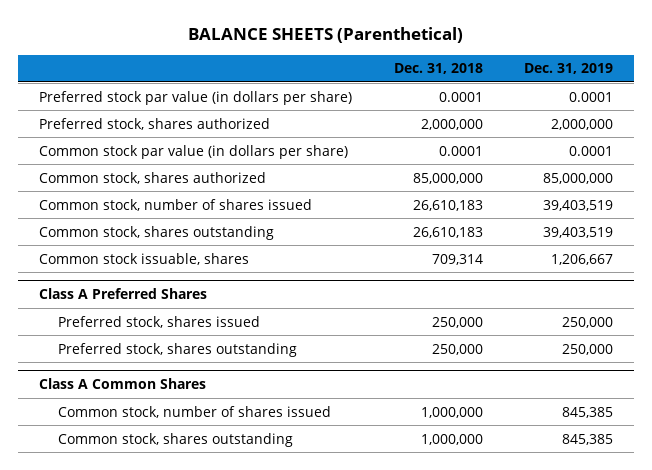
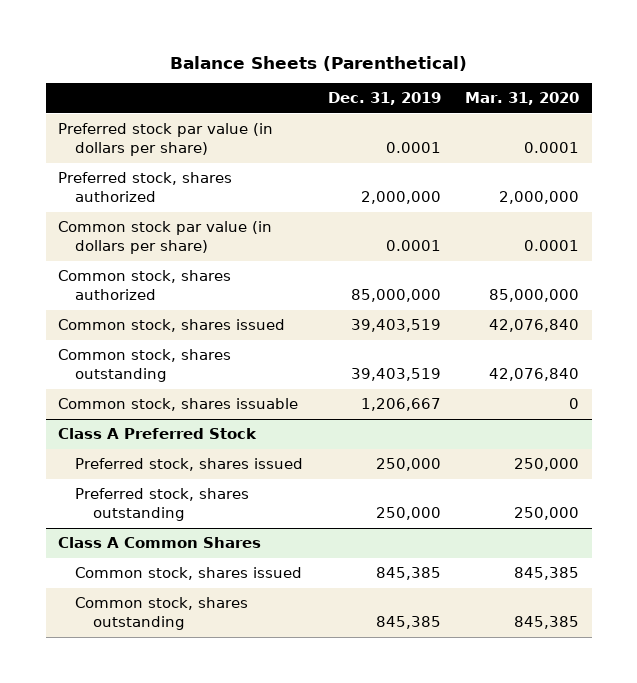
- BALANCE SHEETS (Parenthetical)
+ Balance Sheets (Parenthetical)
- | Dec. 31, 2018 | Dec. 31, 2019
+ | Dec. 31, 2019 | Mar. 31, 2020
- Common stock, number of shares issued | 26,610,183 | 39,403,519
+ Common stock, shares issued | 39,403,519 | 42,076,840
- Common stock issuable, shares | 709,314 | 1,206,667
- Class A Preferred Shares
+ Common stock, shares issuable | 1,206,667 | 0
+ Class A Preferred Stock
@ Class A Common Shares
- Common stock, number of shares issued | 1,000,000 | 845,385
+ Common stock, shares issued | 845,385 | 845,385

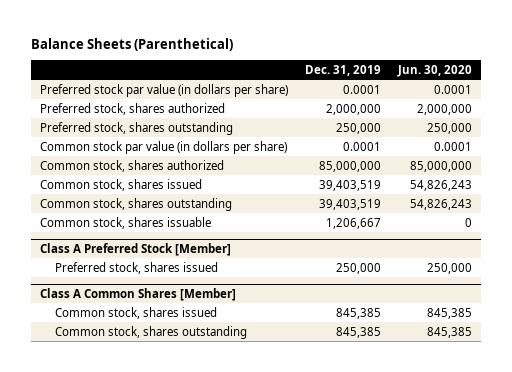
- | Dec. 31, 2019 | Mar. 31, 2020
+ | Dec. 31, 2019 | Jun. 30, 2020
+ Preferred stock, shares outstanding | 250,000 | 250,000
- Class A Preferred Stock
+ Class A Preferred Stock [Member]
- Preferred stock, shares outstanding | 250,000 | 250,000
- Class A Common Shares
+ Class A Common Shares [Member]

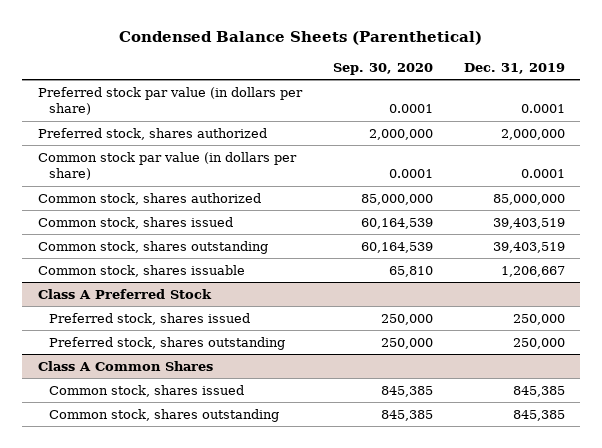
- Balance Sheets (Parenthetical)
+ Condensed Balance Sheets (Parenthetical)
- | Dec. 31, 2019 | Jun. 30, 2020
+ | Sep. 30, 2020 | Dec. 31, 2019
- Preferred stock, shares outstanding | 250,000 | 250,000
- Class A Preferred Stock [Member]
+ Class A Preferred Stock
- Class A Common Shares [Member]
+ Preferred stock, shares outstanding | 250,000 | 250,000
+ Class A Common Shares

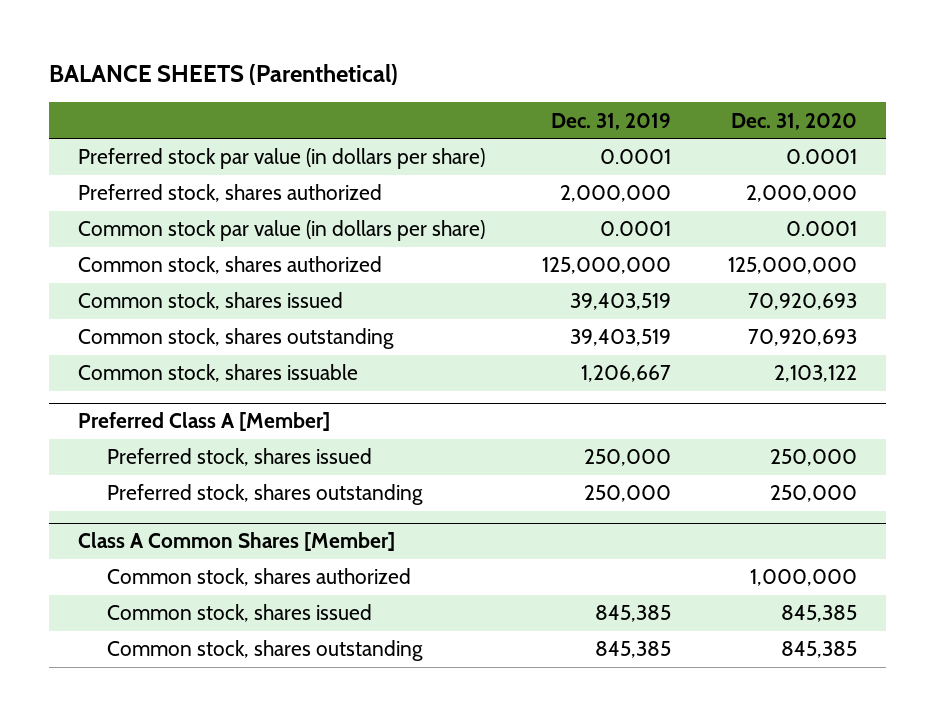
- Condensed Balance Sheets (Parenthetical)
+ BALANCE SHEETS (Parenthetical)
- | Sep. 30, 2020 | Dec. 31, 2019
+ | Dec. 31, 2019 | Dec. 31, 2020
- Common stock, shares authorized | 85,000,000 | 85,000,000
+ Common stock, shares authorized | 125,000,000 | 125,000,000
- Class A Preferred Stock
+ Preferred Class A [Member]
- Class A Common Shares
+ Class A Common Shares [Member]
+ Common stock, shares authorized | | 1,000,000

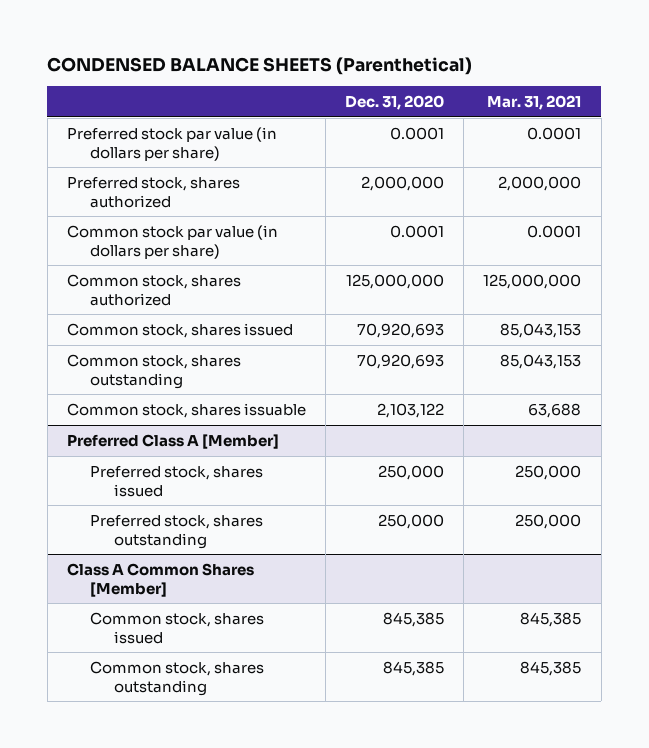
- BALANCE SHEETS (Parenthetical)
+ CONDENSED BALANCE SHEETS (Parenthetical)
- | Dec. 31, 2019 | Dec. 31, 2020
+ | Dec. 31, 2020 | Mar. 31, 2021
@ Class A Common Shares [Member]
- Common stock, shares authorized | | 1,000,000

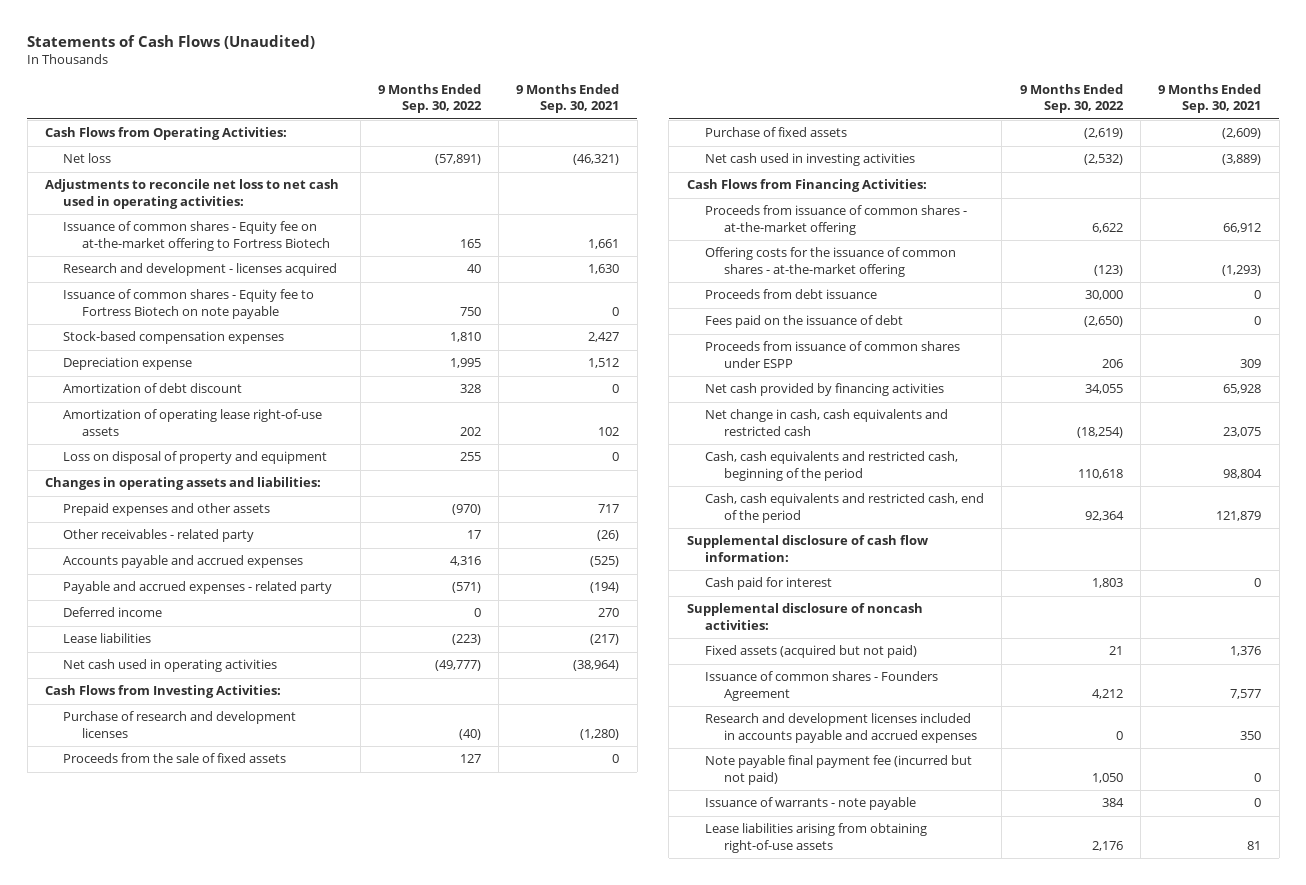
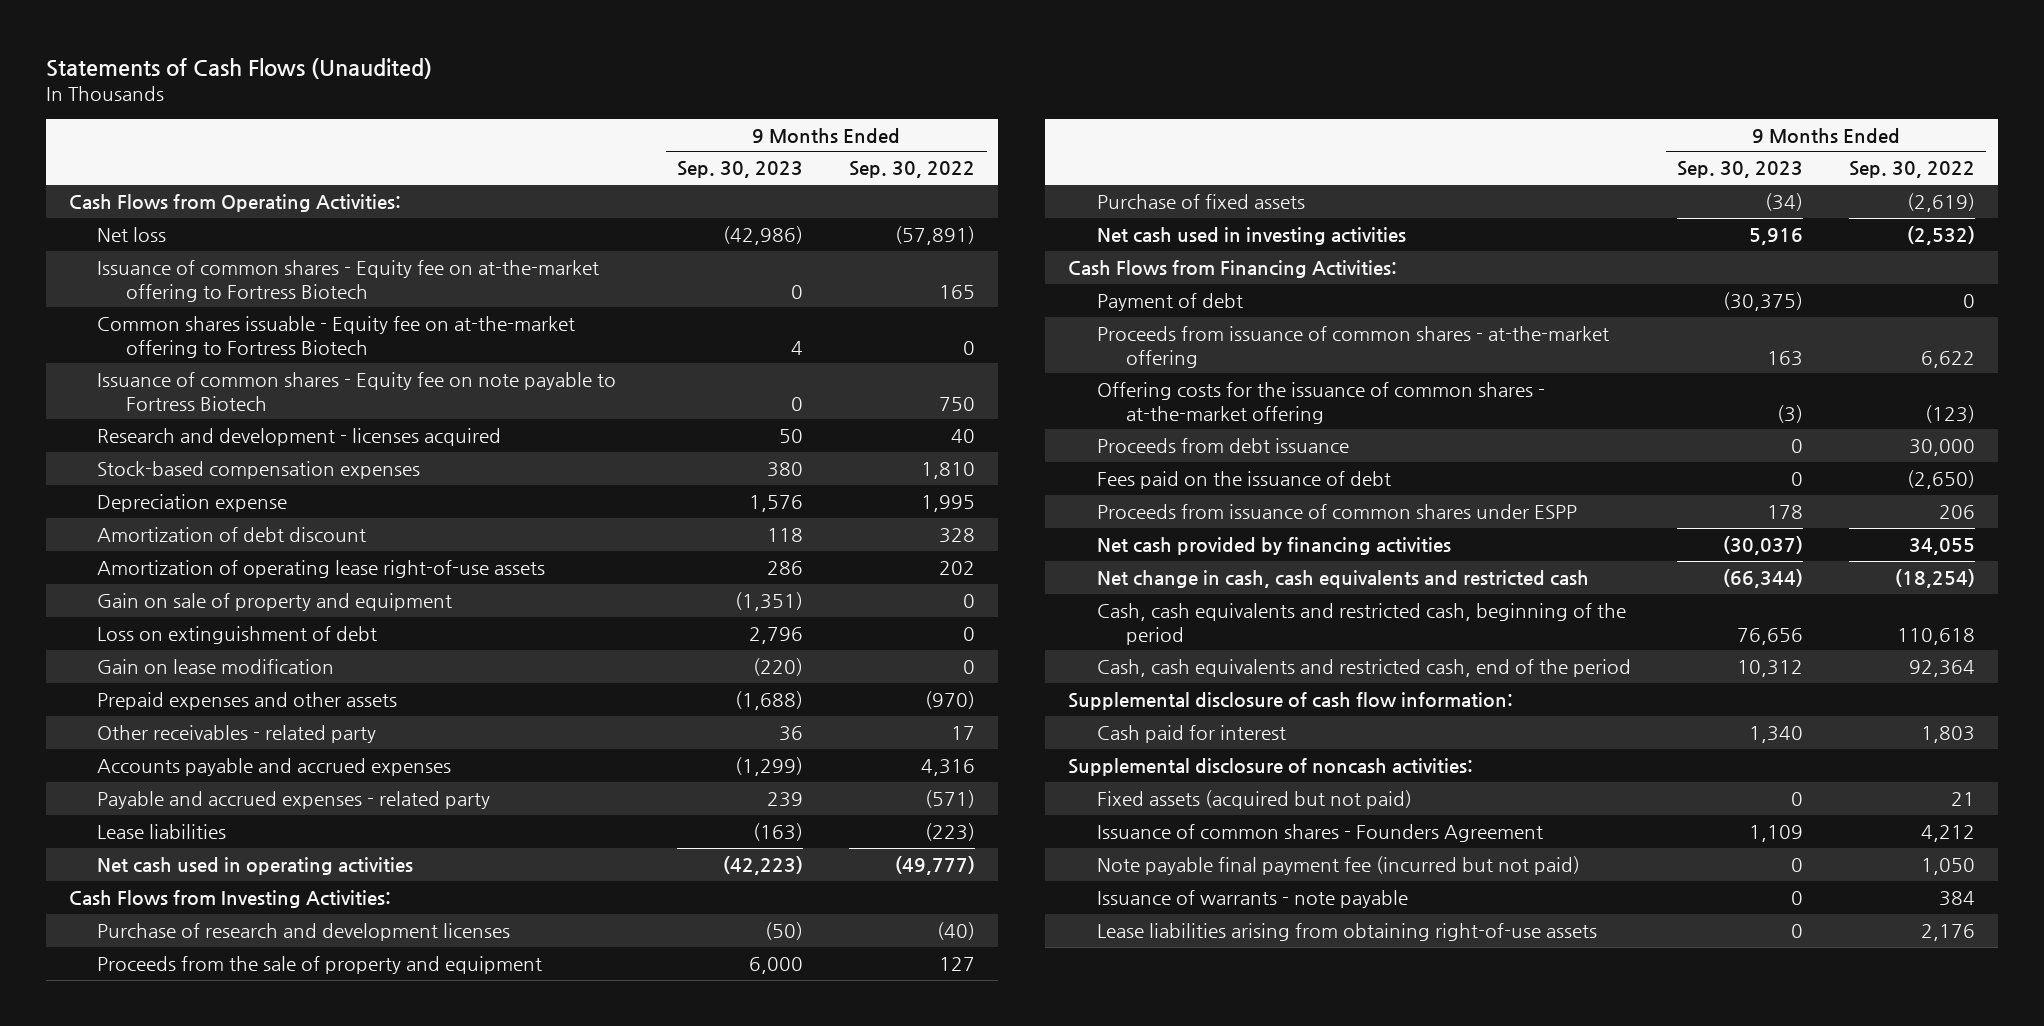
- | 9 Months Ended Sep. 30, 2022 | 9 Months Ended Sep. 30, 2021
+ | 9 Months Ended Sep. 30, 2023 | 9 Months Ended Sep. 30, 2022
- Adjustments to reconcile net loss to net cash used in operating activities:
+ Common shares issuable - Equity fee on at-the-market offering to Fortress Biotech | 4 | 0
+ Issuance of common shares - Equity fee on note payable to Fortress Biotech | 0 | 750
- Issuance of common shares - Equity fee to Fortress Biotech on note payable | 750 | 0
- Loss on disposal of property and equipment | 255 | 0
- Changes in operating assets and liabilities:
+ Gain on sale of property and equipment | (1,351) | 0
+ Loss on extinguishment of debt | 2,796 | 0
+ Gain on lease modification | (220) | 0
- Deferred income | 0 | 270
- Proceeds from the sale of fixed assets | 127 | 0
+ Proceeds from the sale of property and equipment | 6,000 | 127
+ Payment of debt | (30,375) | 0
- Research and development licenses included in accounts payable and accrued expenses | 0 | 350

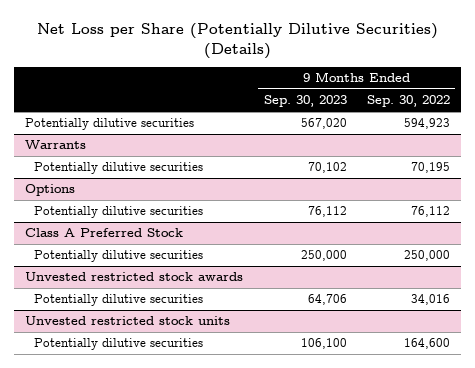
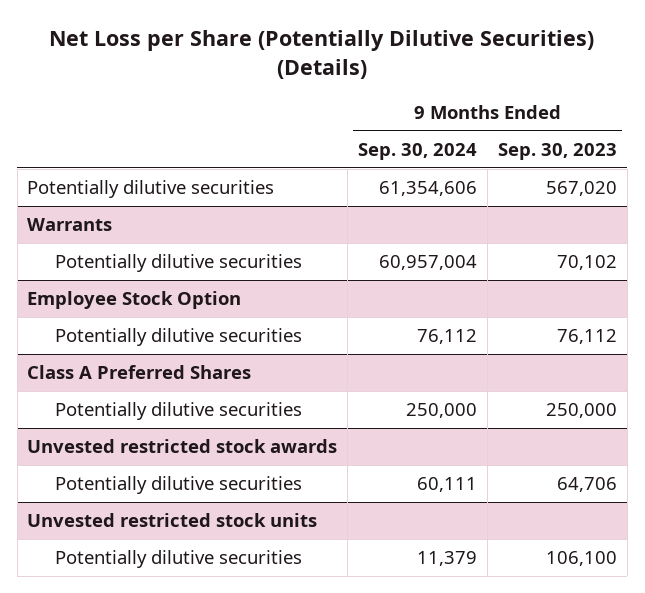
- | 9 Months Ended Sep. 30, 2023 | 9 Months Ended Sep. 30, 2022
+ | 9 Months Ended Sep. 30, 2024 | 9 Months Ended Sep. 30, 2023
- Options
+ Employee Stock Option
- Class A Preferred Stock
+ Class A Preferred Shares

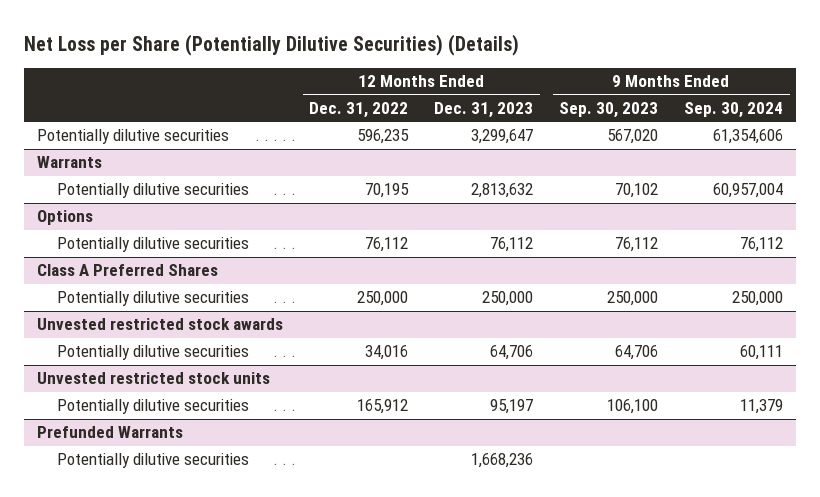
- | 9 Months Ended Sep. 30, 2024 | 9 Months Ended Sep. 30, 2023
+ | 12 Months Ended Dec. 31, 2022 | 12 Months Ended Dec. 31, 2023 | 9 Months Ended Sep. 30, 2023 | 9 Months Ended Sep. 30, 2024
- Employee Stock Option
+ Options
+ Prefunded Warrants
+ Potentially dilutive securities | | 1,668,236 | |

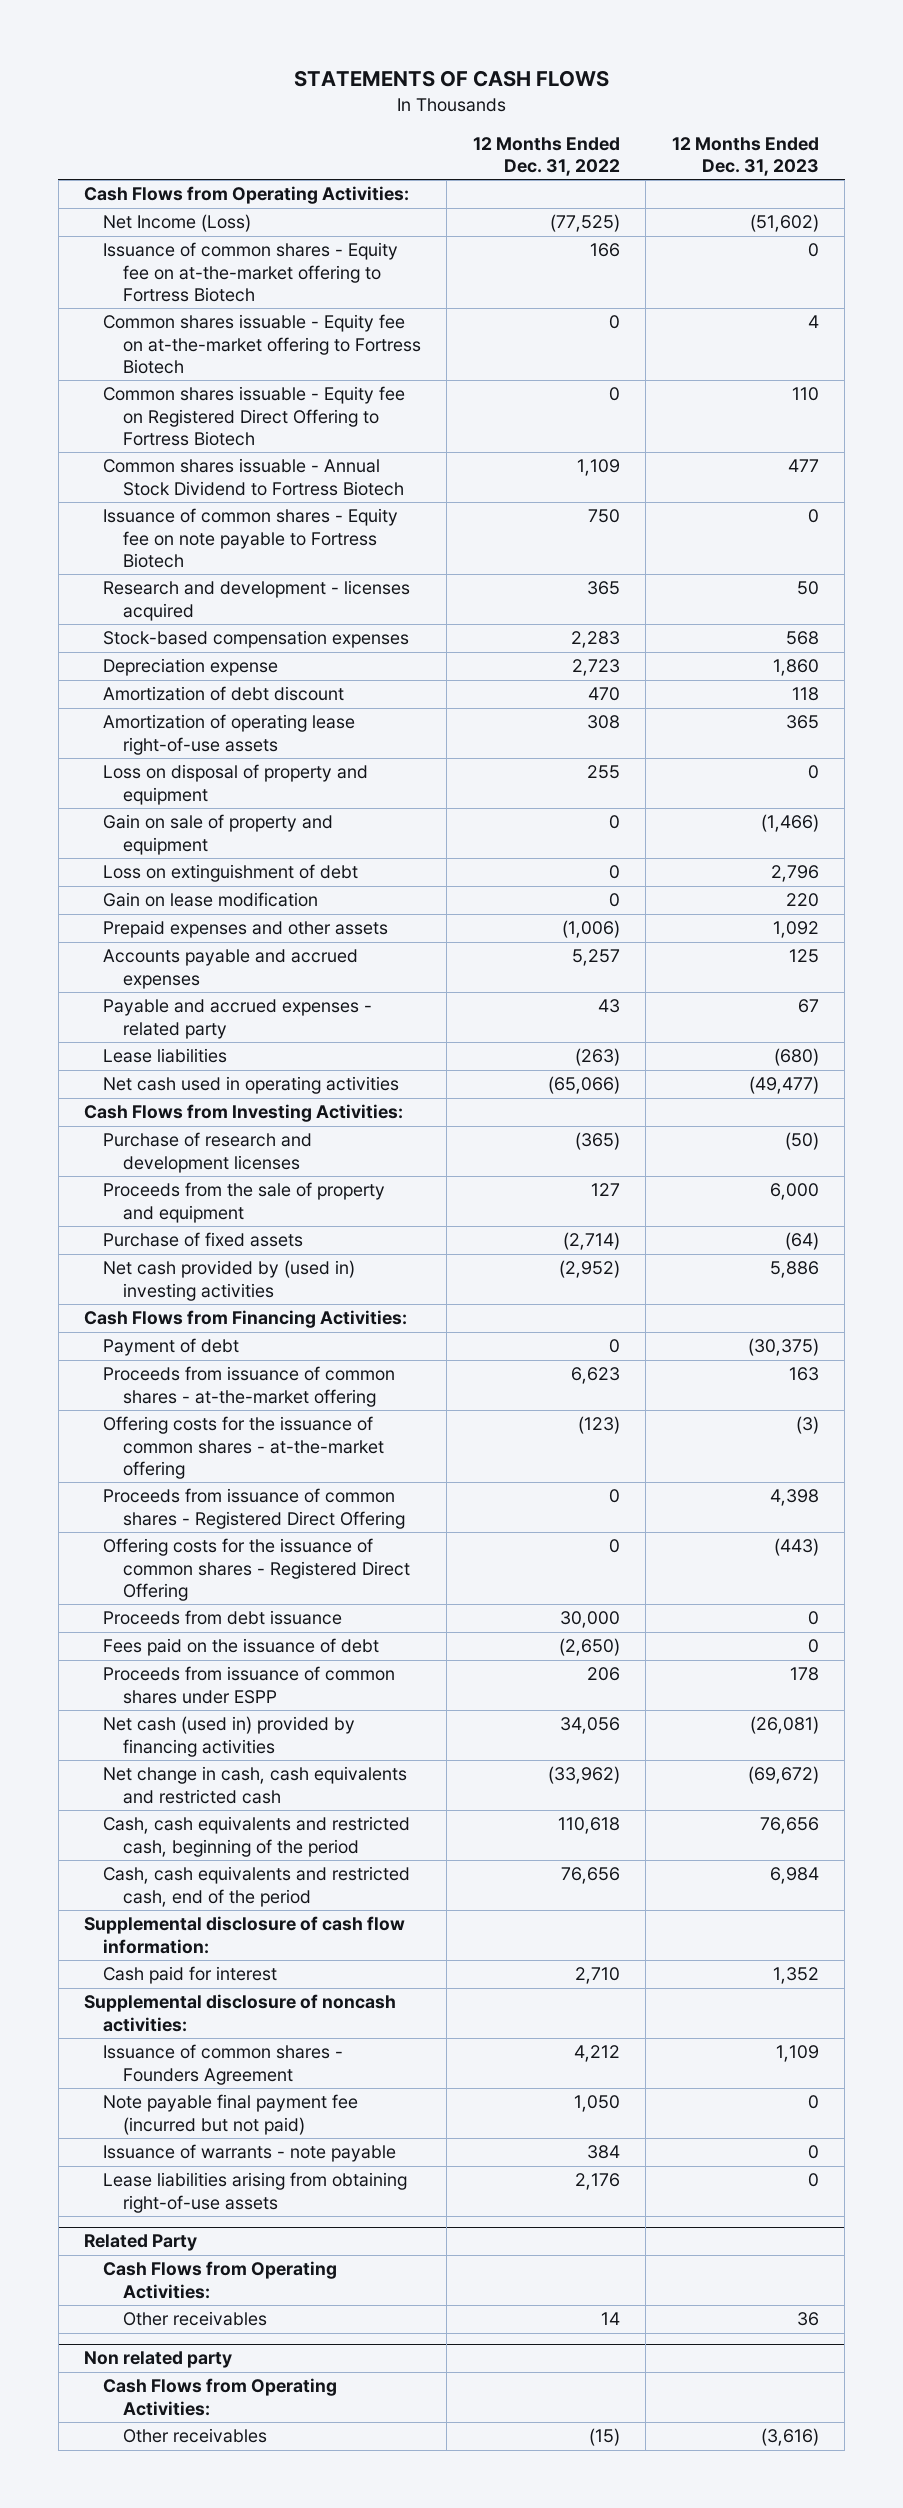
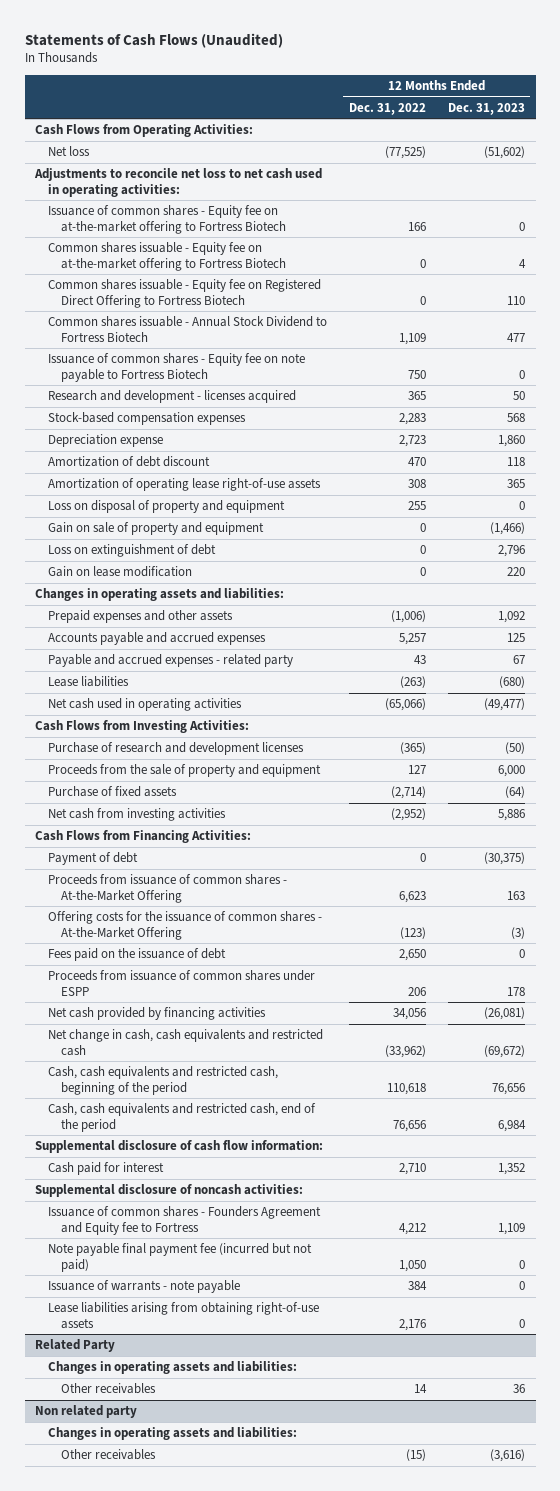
- STATEMENTS OF CASH FLOWS
+ Statements of Cash Flows (Unaudited)
- Net Income (Loss) | (77,525) | (51,602)
+ Net loss | (77,525) | (51,602)
+ Adjustments to reconcile net loss to net cash used in operating activities:
+ Changes in operating assets and liabilities:
- Net cash provided by (used in) investing activities | (2,952) | 5,886
+ Net cash from investing activities | (2,952) | 5,886
- Proceeds from issuance of common shares - at-the-market offering | 6,623 | 163
- Offering costs for the issuance of common shares - at-the-market offering | (123) | (3)
- Proceeds from issuance of common shares - Registered Direct Offering | 0 | 4,398
- Offering costs for the issuance of common shares - Registered Direct Offering | 0 | (443)
- Proceeds from debt issuance | 30,000 | 0
- Fees paid on the issuance of debt | (2,650) | 0
+ Proceeds from issuance of common shares - At-the-Market Offering | 6,623 | 163
+ Offering costs for the issuance of common shares - At-the-Market Offering | (123) | (3)
+ Fees paid on the issuance of debt | 2,650 | 0
- Net cash (used in) provided by financing activities | 34,056 | (26,081)
+ Net cash provided by financing activities | 34,056 | (26,081)
- Issuance of common shares - Founders Agreement | 4,212 | 1,109
+ Issuance of common shares - Founders Agreement and Equity fee to Fortress | 4,212 | 1,109
@ Related Party
- Cash Flows from Operating Activities:
+ Changes in operating assets and liabilities:
@ Non related party
- Cash Flows from Operating Activities:
+ Changes in operating assets and liabilities:

